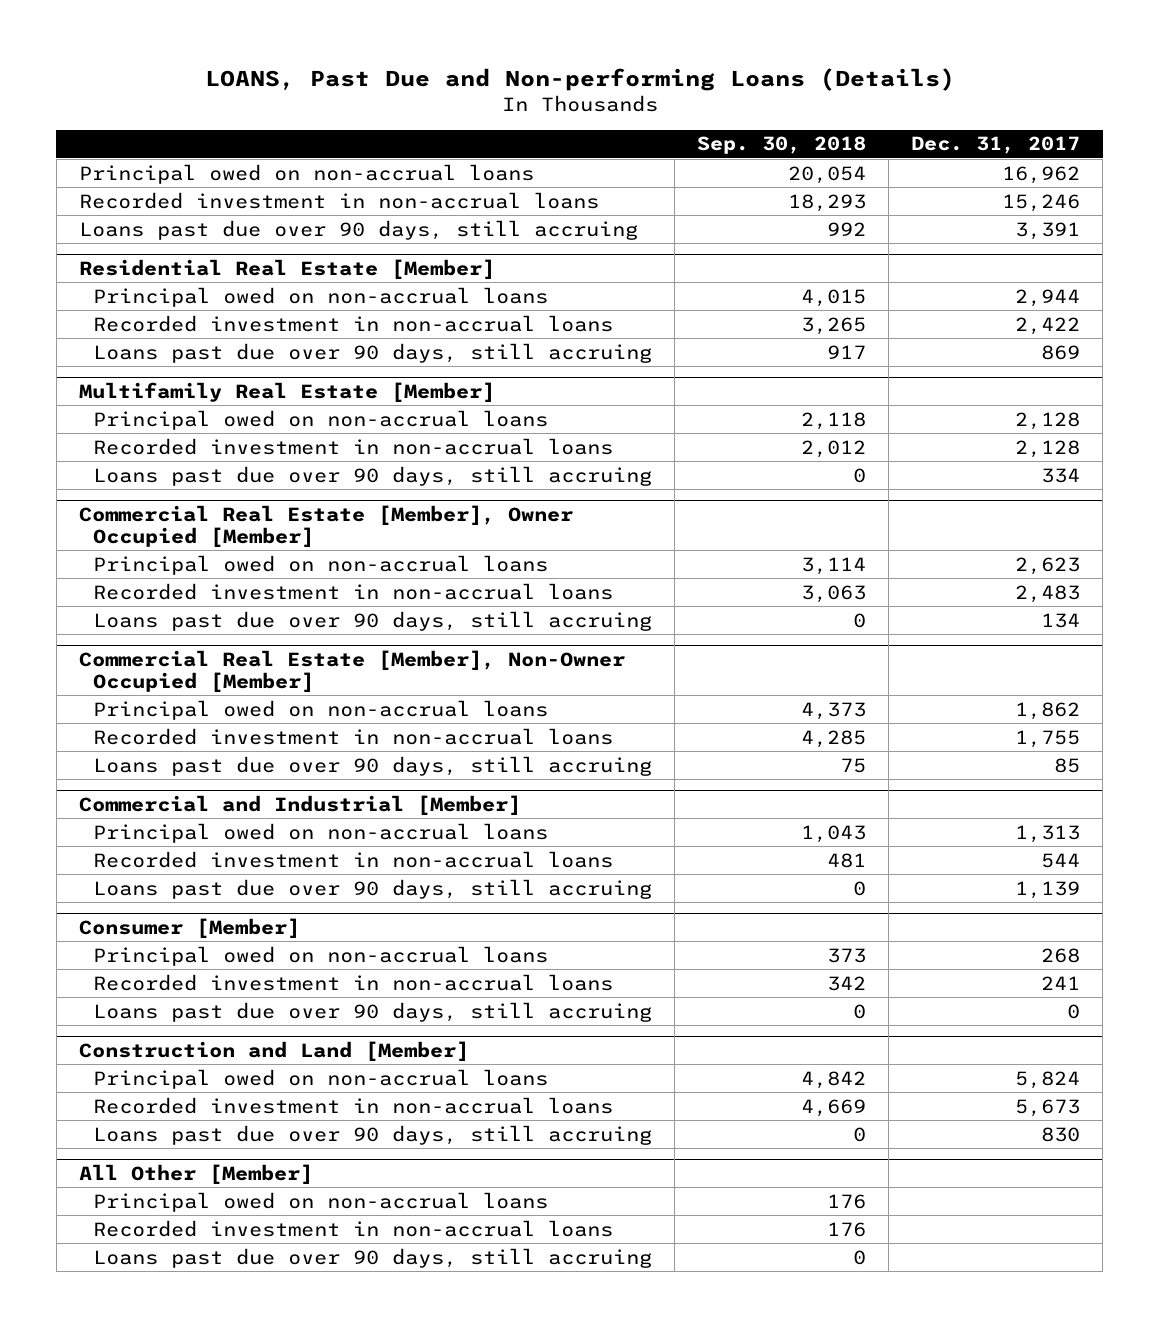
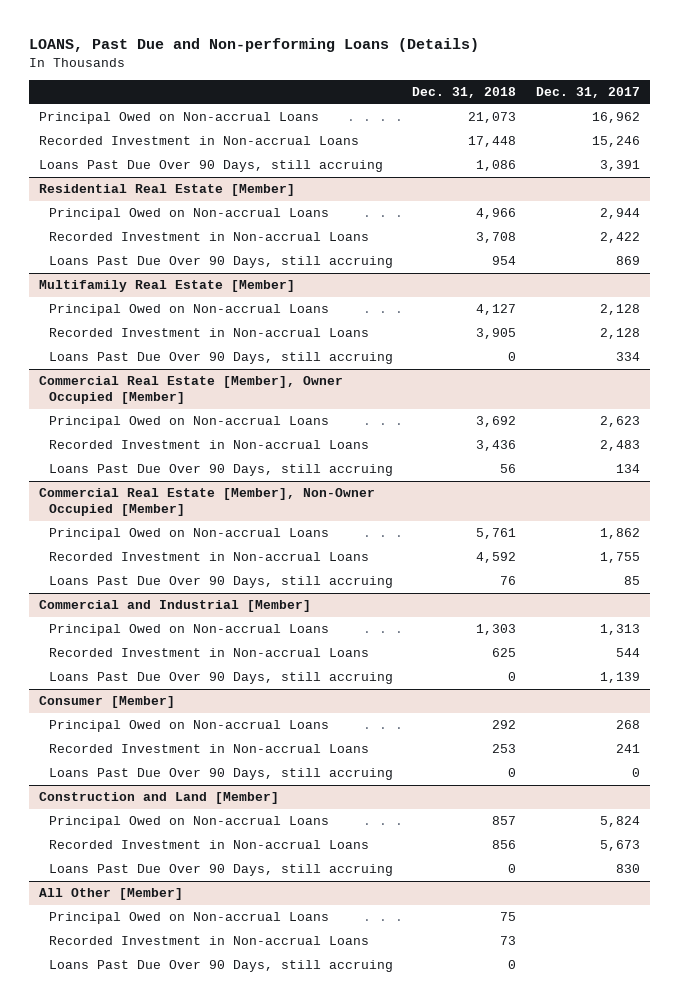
- | Sep. 30, 2018 | Dec. 31, 2017
+ | Dec. 31, 2018 | Dec. 31, 2017
- Principal owed on non-accrual loans | 20,054 | 16,962
- Recorded investment in non-accrual loans | 18,293 | 15,246
- Loans past due over 90 days, still accruing | 992 | 3,391
+ Principal Owed on Non-accrual Loans | 21,073 | 16,962
+ Recorded Investment in Non-accrual Loans | 17,448 | 15,246
+ Loans Past Due Over 90 Days, still accruing | 1,086 | 3,391
@ Residential Real Estate [Member]
- Principal owed on non-accrual loans | 4,015 | 2,944
- Recorded investment in non-accrual loans | 3,265 | 2,422
- Loans past due over 90 days, still accruing | 917 | 869
+ Principal Owed on Non-accrual Loans | 4,966 | 2,944
+ Recorded Investment in Non-accrual Loans | 3,708 | 2,422
+ Loans Past Due Over 90 Days, still accruing | 954 | 869
@ Multifamily Real Estate [Member]
- Principal owed on non-accrual loans | 2,118 | 2,128
- Recorded investment in non-accrual loans | 2,012 | 2,128
- Loans past due over 90 days, still accruing | 0 | 334
+ Principal Owed on Non-accrual Loans | 4,127 | 2,128
+ Recorded Investment in Non-accrual Loans | 3,905 | 2,128
+ Loans Past Due Over 90 Days, still accruing | 0 | 334
@ Commercial Real Estate [Member], Owner Occupied [Member]
- Principal owed on non-accrual loans | 3,114 | 2,623
- Recorded investment in non-accrual loans | 3,063 | 2,483
- Loans past due over 90 days, still accruing | 0 | 134
+ Principal Owed on Non-accrual Loans | 3,692 | 2,623
+ Recorded Investment in Non-accrual Loans | 3,436 | 2,483
+ Loans Past Due Over 90 Days, still accruing | 56 | 134
@ Commercial Real Estate [Member], Non-Owner Occupied [Member]
- Principal owed on non-accrual loans | 4,373 | 1,862
- Recorded investment in non-accrual loans | 4,285 | 1,755
- Loans past due over 90 days, still accruing | 75 | 85
+ Principal Owed on Non-accrual Loans | 5,761 | 1,862
+ Recorded Investment in Non-accrual Loans | 4,592 | 1,755
+ Loans Past Due Over 90 Days, still accruing | 76 | 85
@ Commercial and Industrial [Member]
- Principal owed on non-accrual loans | 1,043 | 1,313
- Recorded investment in non-accrual loans | 481 | 544
- Loans past due over 90 days, still accruing | 0 | 1,139
+ Principal Owed on Non-accrual Loans | 1,303 | 1,313
+ Recorded Investment in Non-accrual Loans | 625 | 544
+ Loans Past Due Over 90 Days, still accruing | 0 | 1,139
@ Consumer [Member]
- Principal owed on non-accrual loans | 373 | 268
- Recorded investment in non-accrual loans | 342 | 241
- Loans past due over 90 days, still accruing | 0 | 0
+ Principal Owed on Non-accrual Loans | 292 | 268
+ Recorded Investment in Non-accrual Loans | 253 | 241
+ Loans Past Due Over 90 Days, still accruing | 0 | 0
@ Construction and Land [Member]
- Principal owed on non-accrual loans | 4,842 | 5,824
- Recorded investment in non-accrual loans | 4,669 | 5,673
- Loans past due over 90 days, still accruing | 0 | 830
+ Principal Owed on Non-accrual Loans | 857 | 5,824
+ Recorded Investment in Non-accrual Loans | 856 | 5,673
+ Loans Past Due Over 90 Days, still accruing | 0 | 830
@ All Other [Member]
- Principal owed on non-accrual loans | 176 |
- Recorded investment in non-accrual loans | 176 |
- Loans past due over 90 days, still accruing | 0 |
+ Principal Owed on Non-accrual Loans | 75 |
+ Recorded Investment in Non-accrual Loans | 73 |
+ Loans Past Due Over 90 Days, still accruing | 0 |

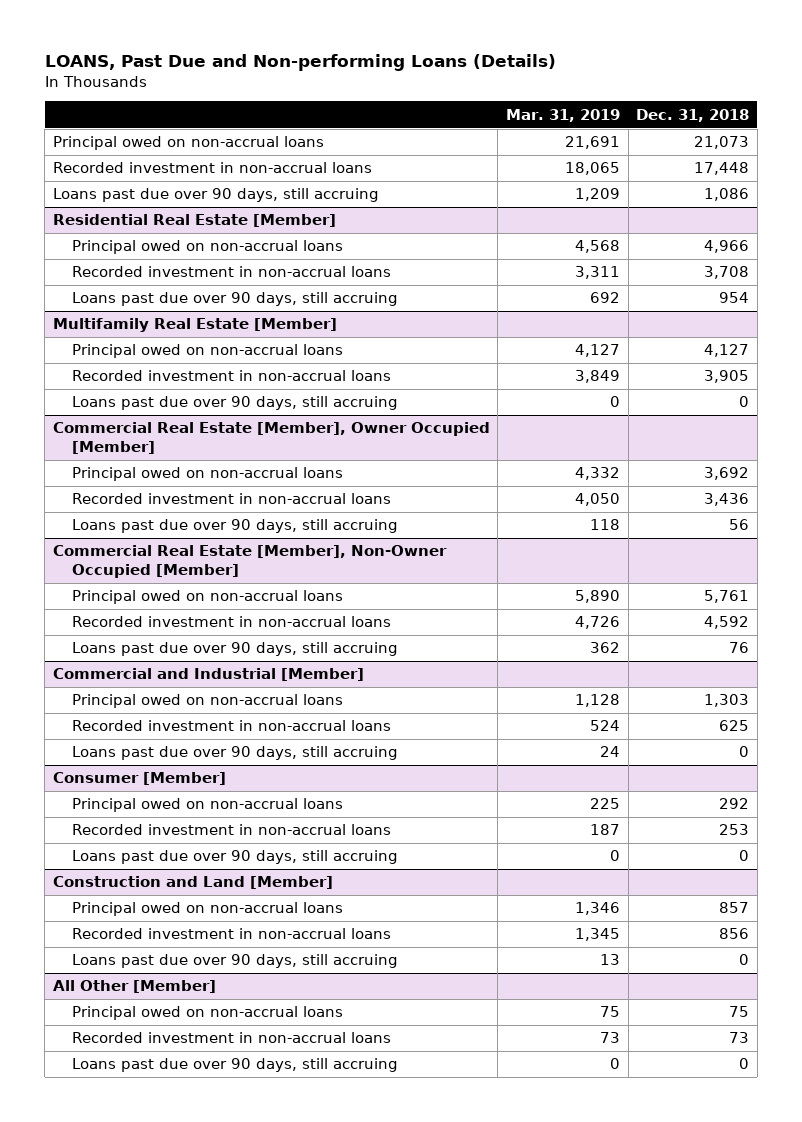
- | Dec. 31, 2018 | Dec. 31, 2017
+ | Mar. 31, 2019 | Dec. 31, 2018
- Principal Owed on Non-accrual Loans | 21,073 | 16,962
- Recorded Investment in Non-accrual Loans | 17,448 | 15,246
- Loans Past Due Over 90 Days, still accruing | 1,086 | 3,391
+ Principal owed on non-accrual loans | 21,691 | 21,073
+ Recorded investment in non-accrual loans | 18,065 | 17,448
+ Loans past due over 90 days, still accruing | 1,209 | 1,086
@ Residential Real Estate [Member]
- Principal Owed on Non-accrual Loans | 4,966 | 2,944
- Recorded Investment in Non-accrual Loans | 3,708 | 2,422
- Loans Past Due Over 90 Days, still accruing | 954 | 869
+ Principal owed on non-accrual loans | 4,568 | 4,966
+ Recorded investment in non-accrual loans | 3,311 | 3,708
+ Loans past due over 90 days, still accruing | 692 | 954
@ Multifamily Real Estate [Member]
- Principal Owed on Non-accrual Loans | 4,127 | 2,128
- Recorded Investment in Non-accrual Loans | 3,905 | 2,128
- Loans Past Due Over 90 Days, still accruing | 0 | 334
+ Principal owed on non-accrual loans | 4,127 | 4,127
+ Recorded investment in non-accrual loans | 3,849 | 3,905
+ Loans past due over 90 days, still accruing | 0 | 0
@ Commercial Real Estate [Member], Owner Occupied [Member]
- Principal Owed on Non-accrual Loans | 3,692 | 2,623
- Recorded Investment in Non-accrual Loans | 3,436 | 2,483
- Loans Past Due Over 90 Days, still accruing | 56 | 134
+ Principal owed on non-accrual loans | 4,332 | 3,692
+ Recorded investment in non-accrual loans | 4,050 | 3,436
+ Loans past due over 90 days, still accruing | 118 | 56
@ Commercial Real Estate [Member], Non-Owner Occupied [Member]
- Principal Owed on Non-accrual Loans | 5,761 | 1,862
- Recorded Investment in Non-accrual Loans | 4,592 | 1,755
- Loans Past Due Over 90 Days, still accruing | 76 | 85
+ Principal owed on non-accrual loans | 5,890 | 5,761
+ Recorded investment in non-accrual loans | 4,726 | 4,592
+ Loans past due over 90 days, still accruing | 362 | 76
@ Commercial and Industrial [Member]
- Principal Owed on Non-accrual Loans | 1,303 | 1,313
- Recorded Investment in Non-accrual Loans | 625 | 544
- Loans Past Due Over 90 Days, still accruing | 0 | 1,139
+ Principal owed on non-accrual loans | 1,128 | 1,303
+ Recorded investment in non-accrual loans | 524 | 625
+ Loans past due over 90 days, still accruing | 24 | 0
@ Consumer [Member]
- Principal Owed on Non-accrual Loans | 292 | 268
- Recorded Investment in Non-accrual Loans | 253 | 241
- Loans Past Due Over 90 Days, still accruing | 0 | 0
+ Principal owed on non-accrual loans | 225 | 292
+ Recorded investment in non-accrual loans | 187 | 253
+ Loans past due over 90 days, still accruing | 0 | 0
@ Construction and Land [Member]
- Principal Owed on Non-accrual Loans | 857 | 5,824
- Recorded Investment in Non-accrual Loans | 856 | 5,673
- Loans Past Due Over 90 Days, still accruing | 0 | 830
+ Principal owed on non-accrual loans | 1,346 | 857
+ Recorded investment in non-accrual loans | 1,345 | 856
+ Loans past due over 90 days, still accruing | 13 | 0
@ All Other [Member]
- Principal Owed on Non-accrual Loans | 75 |
- Recorded Investment in Non-accrual Loans | 73 |
- Loans Past Due Over 90 Days, still accruing | 0 |
+ Principal owed on non-accrual loans | 75 | 75
+ Recorded investment in non-accrual loans | 73 | 73
+ Loans past due over 90 days, still accruing | 0 | 0

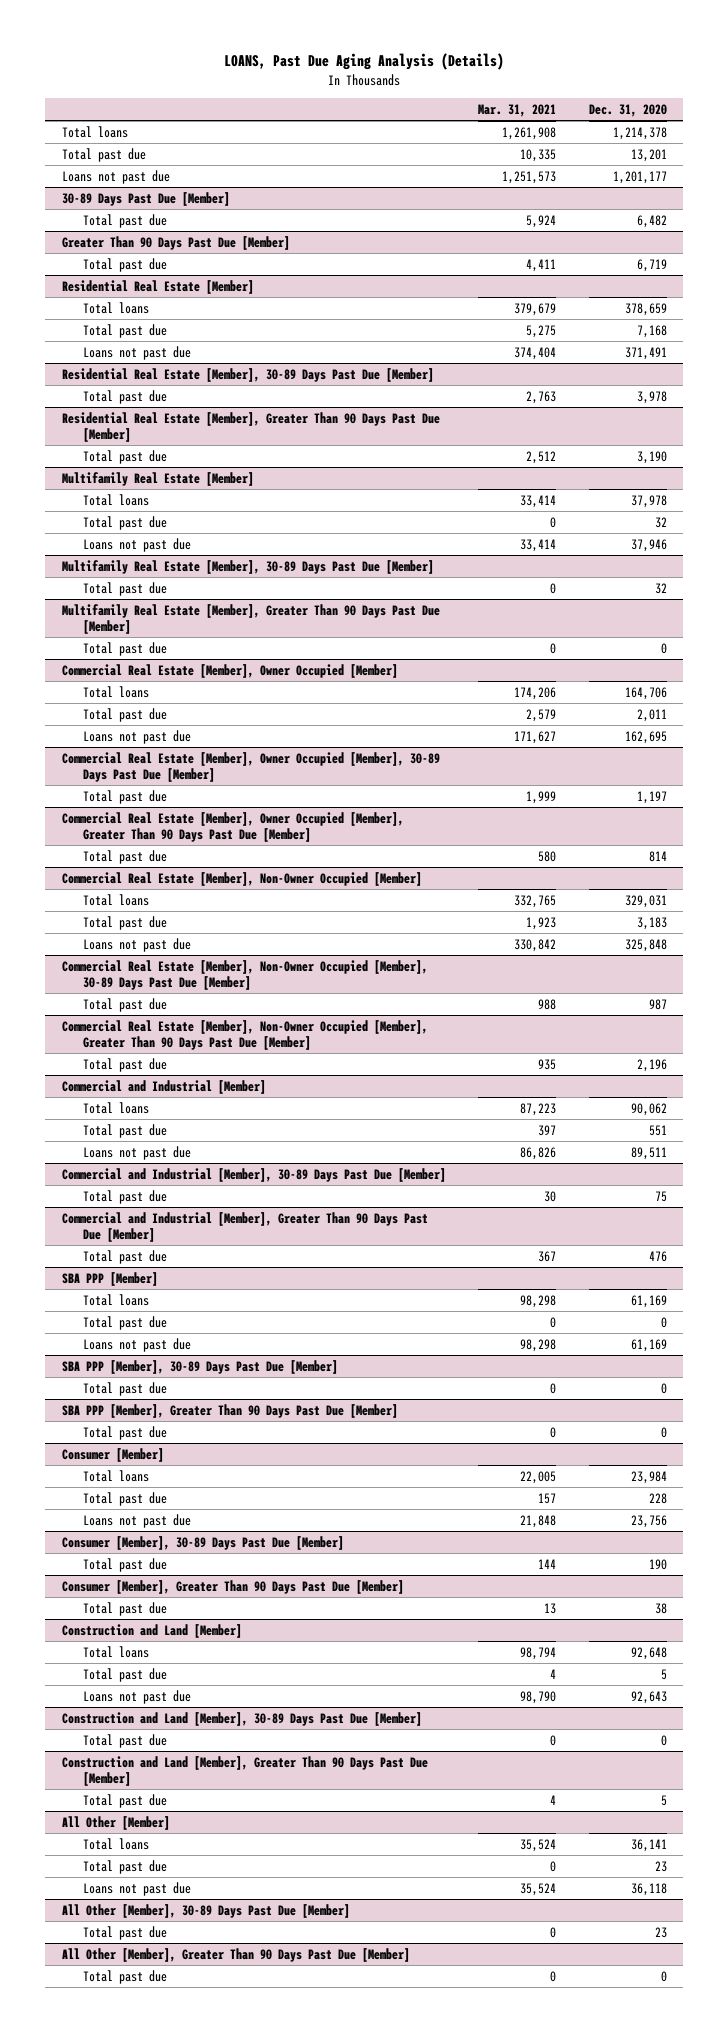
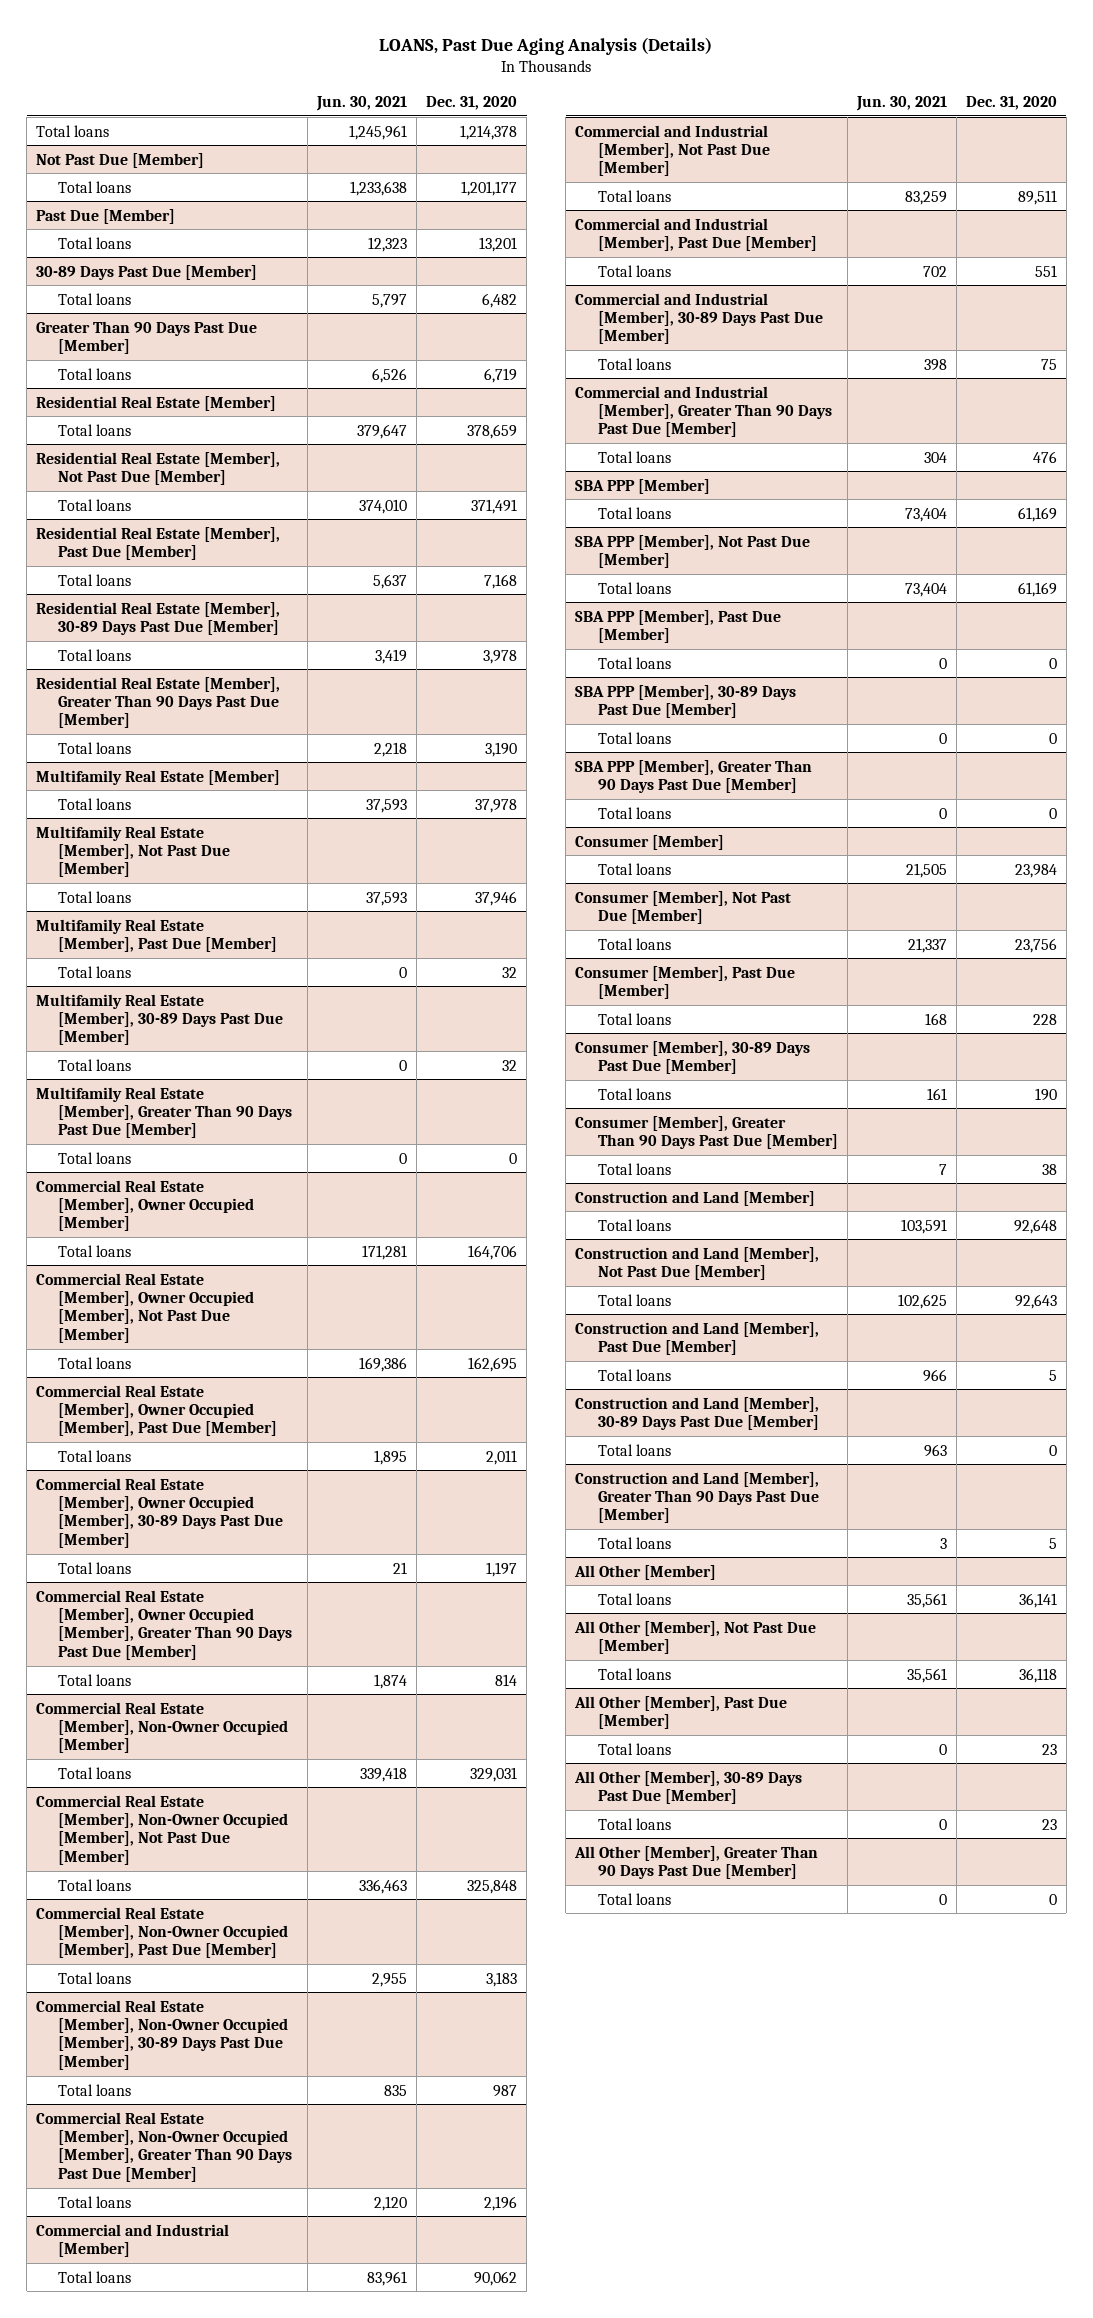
- | Mar. 31, 2021 | Dec. 31, 2020
+ | Jun. 30, 2021 | Dec. 31, 2020
- Total past due | 10,335 | 13,201
- Loans not past due | 1,251,573 | 1,201,177
+ Not Past Due [Member]
+ Total loans | 1,233,638 | 1,201,177
+ Past Due [Member]
+ Total loans | 12,323 | 13,201
@ 30-89 Days Past Due [Member]
- Total past due | 5,924 | 6,482
+ Total loans | 5,797 | 6,482
@ Greater Than 90 Days Past Due [Member]
- Total past due | 4,411 | 6,719
+ Total loans | 6,526 | 6,719
@ Residential Real Estate [Member]
- Total past due | 5,275 | 7,168
- Loans not past due | 374,404 | 371,491
+ Residential Real Estate [Member], Not Past Due [Member]
+ Total loans | 374,010 | 371,491
+ Residential Real Estate [Member], Past Due [Member]
+ Total loans | 5,637 | 7,168
@ Residential Real Estate [Member], 30-89 Days Past Due [Member]
- Total past due | 2,763 | 3,978
+ Total loans | 3,419 | 3,978
@ Residential Real Estate [Member], Greater Than 90 Days Past Due [Member]
- Total past due | 2,512 | 3,190
+ Total loans | 2,218 | 3,190
@ Multifamily Real Estate [Member]
- Total past due | 0 | 32
- Loans not past due | 33,414 | 37,946
+ Multifamily Real Estate [Member], Not Past Due [Member]
+ Total loans | 37,593 | 37,946
+ Multifamily Real Estate [Member], Past Due [Member]
+ Total loans | 0 | 32
@ Multifamily Real Estate [Member], 30-89 Days Past Due [Member]
- Total past due | 0 | 32
+ Total loans | 0 | 32
@ Multifamily Real Estate [Member], Greater Than 90 Days Past Due [Member]
- Total past due | 0 | 0
+ Total loans | 0 | 0
@ Commercial Real Estate [Member], Owner Occupied [Member]
- Total past due | 2,579 | 2,011
- Loans not past due | 171,627 | 162,695
+ Commercial Real Estate [Member], Owner Occupied [Member], Not Past Due [Member]
+ Total loans | 169,386 | 162,695
+ Commercial Real Estate [Member], Owner Occupied [Member], Past Due [Member]
+ Total loans | 1,895 | 2,011
@ Commercial Real Estate [Member], Owner Occupied [Member], 30-89 Days Past Due [Member]
- Total past due | 1,999 | 1,197
+ Total loans | 21 | 1,197
@ Commercial Real Estate [Member], Owner Occupied [Member], Greater Than 90 Days Past Due [Member]
- Total past due | 580 | 814
+ Total loans | 1,874 | 814
@ Commercial Real Estate [Member], Non-Owner Occupied [Member]
- Total past due | 1,923 | 3,183
- Loans not past due | 330,842 | 325,848
+ Commercial Real Estate [Member], Non-Owner Occupied [Member], Not Past Due [Member]
+ Total loans | 336,463 | 325,848
+ Commercial Real Estate [Member], Non-Owner Occupied [Member], Past Due [Member]
+ Total loans | 2,955 | 3,183
@ Commercial Real Estate [Member], Non-Owner Occupied [Member], 30-89 Days Past Due [Member]
- Total past due | 988 | 987
+ Total loans | 835 | 987
@ Commercial Real Estate [Member], Non-Owner Occupied [Member], Greater Than 90 Days Past Due [Member]
- Total past due | 935 | 2,196
+ Total loans | 2,120 | 2,196
@ Commercial and Industrial [Member]
- Total past due | 397 | 551
- Loans not past due | 86,826 | 89,511
+ Commercial and Industrial [Member], Not Past Due [Member]
+ Total loans | 83,259 | 89,511
+ Commercial and Industrial [Member], Past Due [Member]
+ Total loans | 702 | 551
@ Commercial and Industrial [Member], 30-89 Days Past Due [Member]
- Total past due | 30 | 75
+ Total loans | 398 | 75
@ Commercial and Industrial [Member], Greater Than 90 Days Past Due [Member]
- Total past due | 367 | 476
+ Total loans | 304 | 476
@ SBA PPP [Member]
- Total past due | 0 | 0
- Loans not past due | 98,298 | 61,169
+ SBA PPP [Member], Not Past Due [Member]
+ Total loans | 73,404 | 61,169
+ SBA PPP [Member], Past Due [Member]
+ Total loans | 0 | 0
@ SBA PPP [Member], 30-89 Days Past Due [Member]
- Total past due | 0 | 0
+ Total loans | 0 | 0
@ SBA PPP [Member], Greater Than 90 Days Past Due [Member]
- Total past due | 0 | 0
+ Total loans | 0 | 0
@ Consumer [Member]
- Total past due | 157 | 228
- Loans not past due | 21,848 | 23,756
+ Consumer [Member], Not Past Due [Member]
+ Total loans | 21,337 | 23,756
+ Consumer [Member], Past Due [Member]
+ Total loans | 168 | 228
@ Consumer [Member], 30-89 Days Past Due [Member]
- Total past due | 144 | 190
+ Total loans | 161 | 190
@ Consumer [Member], Greater Than 90 Days Past Due [Member]
- Total past due | 13 | 38
+ Total loans | 7 | 38
@ Construction and Land [Member]
- Total past due | 4 | 5
- Loans not past due | 98,790 | 92,643
+ Construction and Land [Member], Not Past Due [Member]
+ Total loans | 102,625 | 92,643
+ Construction and Land [Member], Past Due [Member]
+ Total loans | 966 | 5
@ Construction and Land [Member], 30-89 Days Past Due [Member]
- Total past due | 0 | 0
+ Total loans | 963 | 0
@ Construction and Land [Member], Greater Than 90 Days Past Due [Member]
- Total past due | 4 | 5
+ Total loans | 3 | 5
@ All Other [Member]
- Total past due | 0 | 23
- Loans not past due | 35,524 | 36,118
+ All Other [Member], Not Past Due [Member]
+ Total loans | 35,561 | 36,118
+ All Other [Member], Past Due [Member]
+ Total loans | 0 | 23
@ All Other [Member], 30-89 Days Past Due [Member]
- Total past due | 0 | 23
+ Total loans | 0 | 23
@ All Other [Member], Greater Than 90 Days Past Due [Member]
- Total past due | 0 | 0
+ Total loans | 0 | 0

